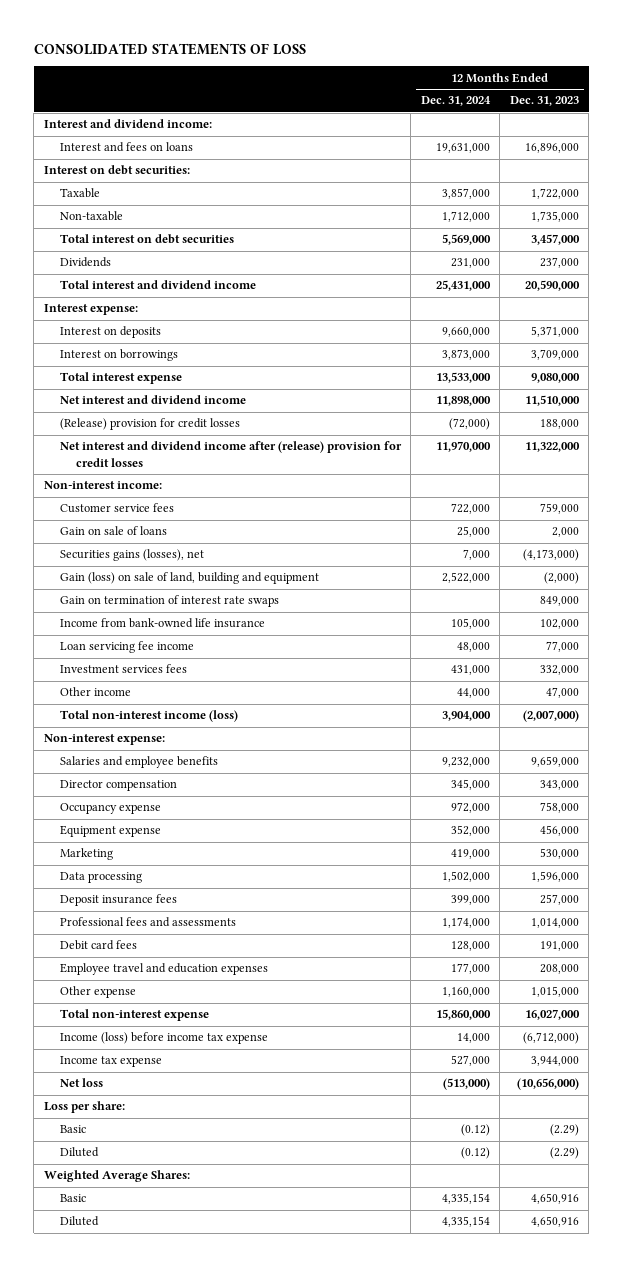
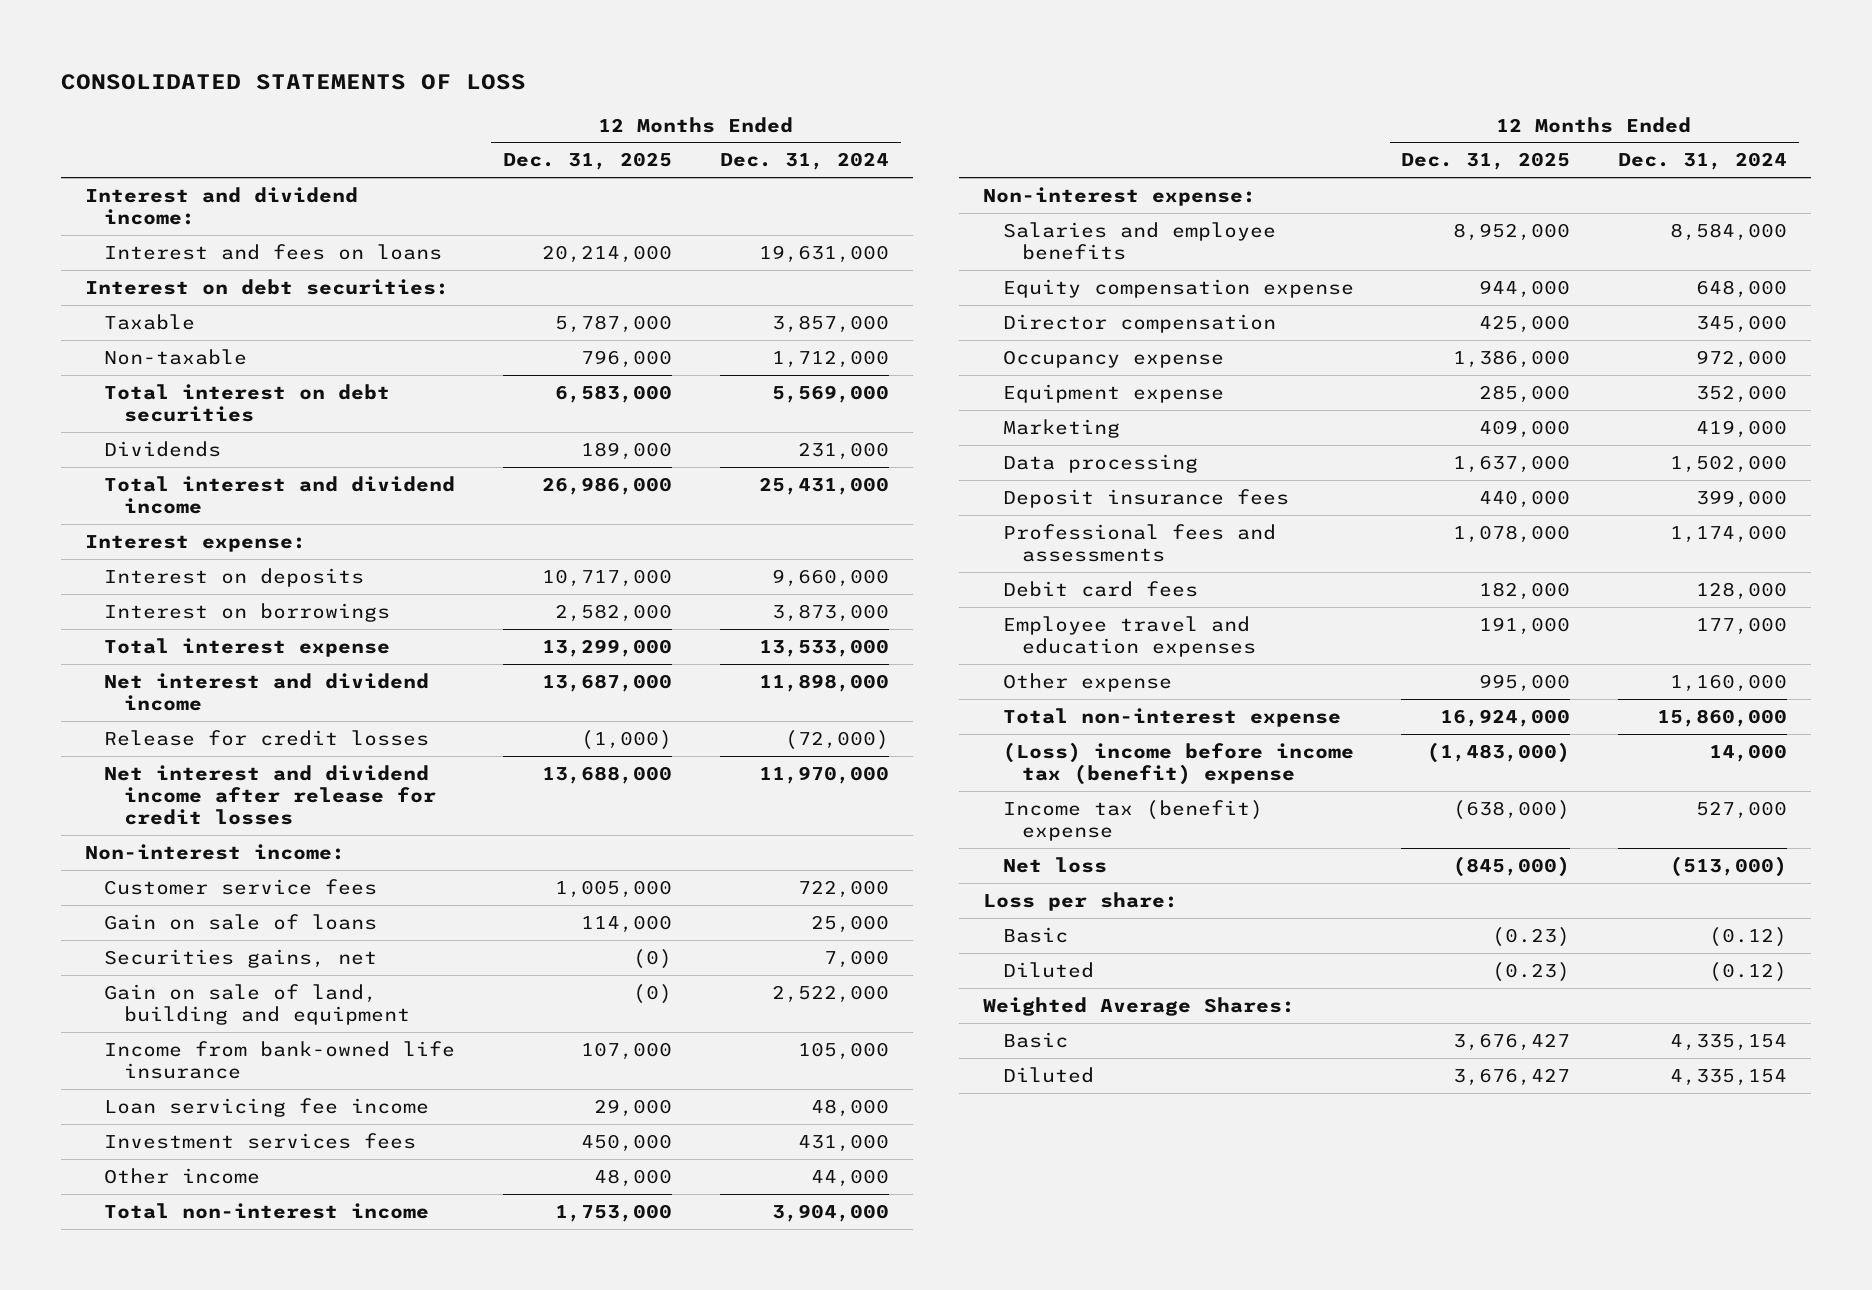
- | 12 Months Ended Dec. 31, 2024 | 12 Months Ended Dec. 31, 2023
+ | 12 Months Ended Dec. 31, 2025 | 12 Months Ended Dec. 31, 2024
- (Release) provision for credit losses | (72,000) | 188,000
- Net interest and dividend income after (release) provision for credit losses | 11,970,000 | 11,322,000
+ Release for credit losses | (1,000) | (72,000)
+ Net interest and dividend income after release for credit losses | 13,688,000 | 11,970,000
- Securities gains (losses), net | 7,000 | (4,173,000)
- Gain (loss) on sale of land, building and equipment | 2,522,000 | (2,000)
- Gain on termination of interest rate swaps | | 849,000
+ Securities gains, net | (0) | 7,000
+ Gain on sale of land, building and equipment | (0) | 2,522,000
- Total non-interest income (loss) | 3,904,000 | (2,007,000)
+ Total non-interest income | 1,753,000 | 3,904,000
- Salaries and employee benefits | 9,232,000 | 9,659,000
+ Salaries and employee benefits | 8,952,000 | 8,584,000
+ Equity compensation expense | 944,000 | 648,000
- Income (loss) before income tax expense | 14,000 | (6,712,000)
- Income tax expense | 527,000 | 3,944,000
+ (Loss) income before income tax (benefit) expense | (1,483,000) | 14,000
+ Income tax (benefit) expense | (638,000) | 527,000

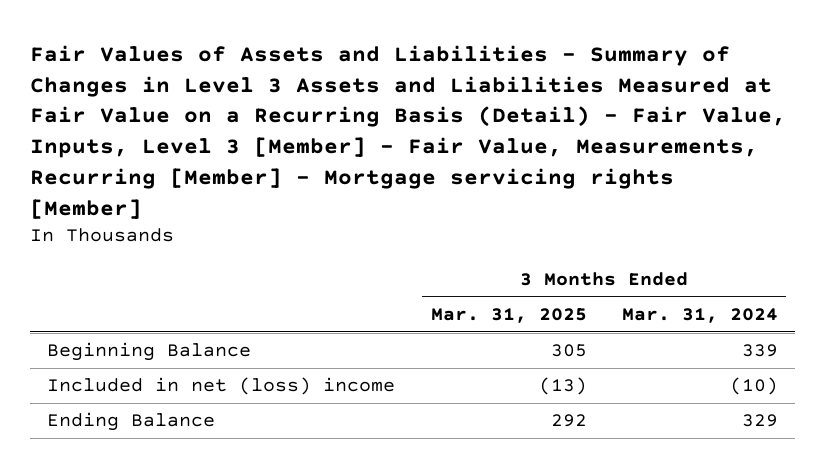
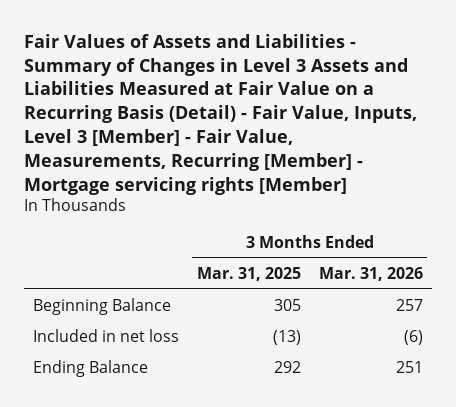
- | 3 Months Ended Mar. 31, 2025 | 3 Months Ended Mar. 31, 2024
+ | 3 Months Ended Mar. 31, 2025 | 3 Months Ended Mar. 31, 2026
- Included in net (loss) income | (13) | (10)
+ Included in net loss | (13) | (6)

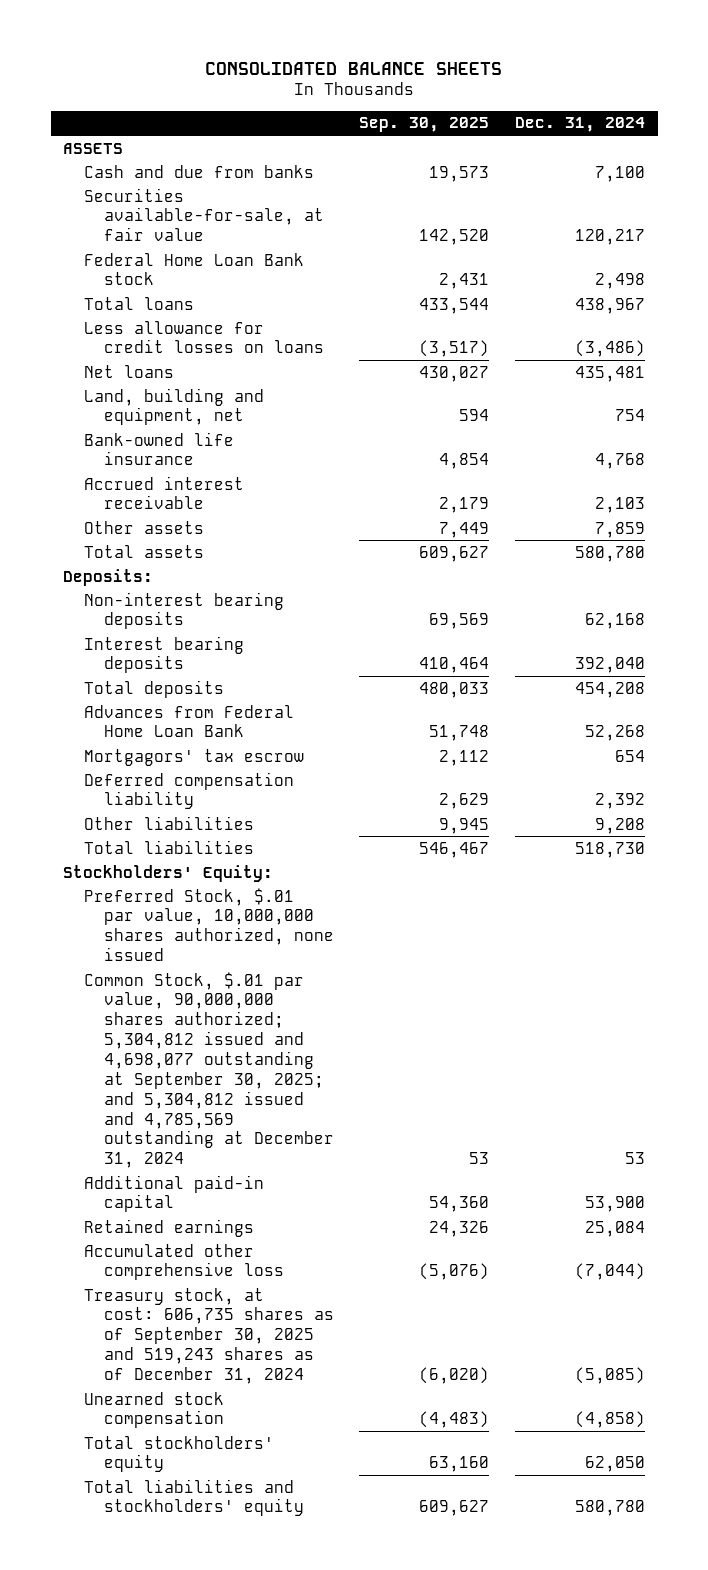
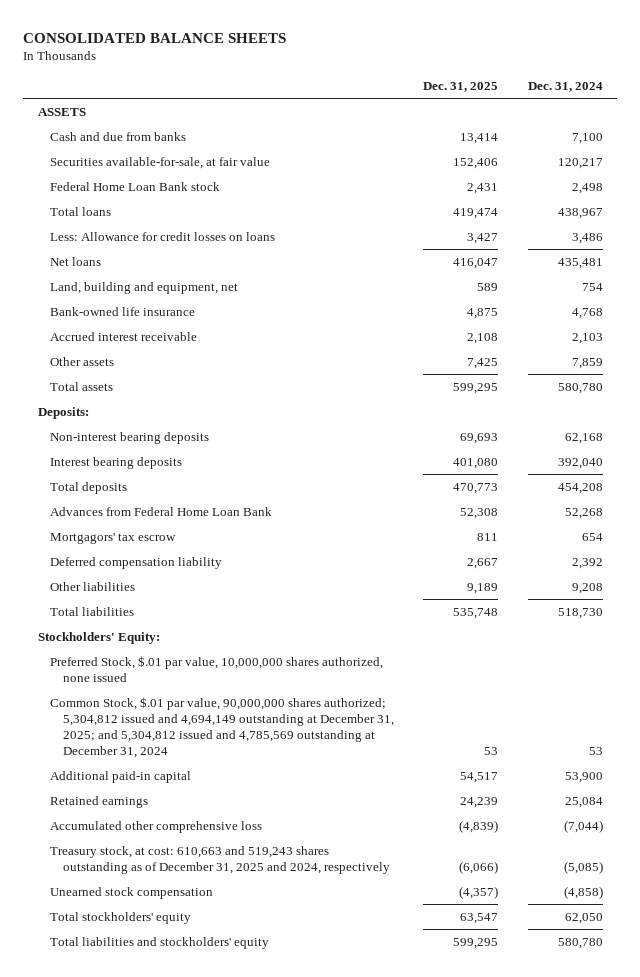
- | Sep. 30, 2025 | Dec. 31, 2024
+ | Dec. 31, 2025 | Dec. 31, 2024
- Less allowance for credit losses on loans | (3,517) | (3,486)
+ Less: Allowance for credit losses on loans | 3,427 | 3,486
- Common Stock, $.01 par value, 90,000,000 shares authorized; 5,304,812 issued and 4,698,077 outstanding at September 30, 2025; and 5,304,812 issued and 4,785,569 outstanding at December 31, 2024 | 53 | 53
+ Common Stock, $.01 par value, 90,000,000 shares authorized; 5,304,812 issued and 4,694,149 outstanding at December 31, 2025; and 5,304,812 issued and 4,785,569 outstanding at December 31, 2024 | 53 | 53
- Treasury stock, at cost: 606,735 shares as of September 30, 2025 and 519,243 shares as of December 31, 2024 | (6,020) | (5,085)
+ Treasury stock, at cost: 610,663 and 519,243 shares outstanding as of December 31, 2025 and 2024, respectively | (6,066) | (5,085)

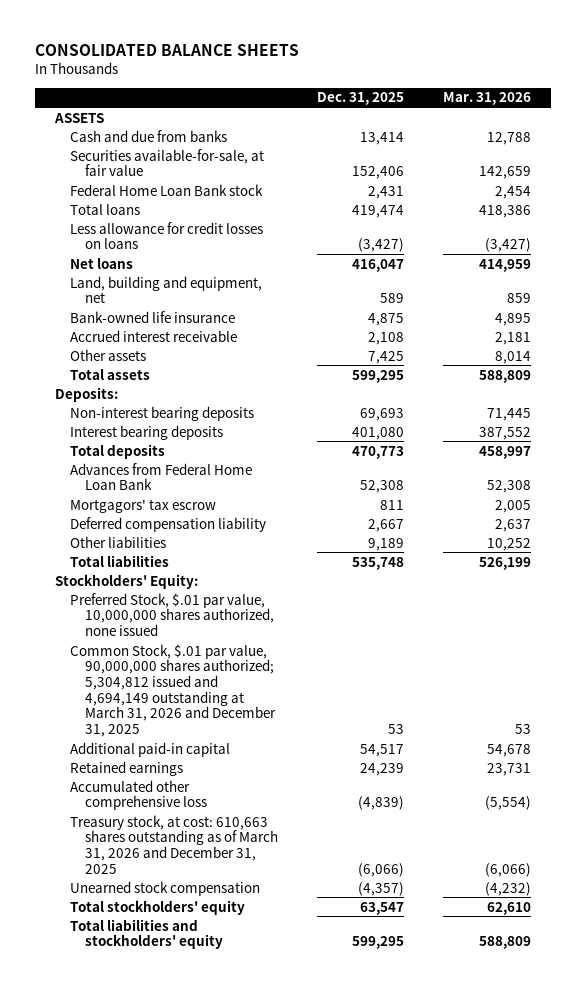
- | Dec. 31, 2025 | Dec. 31, 2024
+ | Dec. 31, 2025 | Mar. 31, 2026
- Less: Allowance for credit losses on loans | 3,427 | 3,486
+ Less allowance for credit losses on loans | (3,427) | (3,427)
- Common Stock, $.01 par value, 90,000,000 shares authorized; 5,304,812 issued and 4,694,149 outstanding at December 31, 2025; and 5,304,812 issued and 4,785,569 outstanding at December 31, 2024 | 53 | 53
+ Common Stock, $.01 par value, 90,000,000 shares authorized; 5,304,812 issued and 4,694,149 outstanding at March 31, 2026 and December 31, 2025 | 53 | 53
- Treasury stock, at cost: 610,663 and 519,243 shares outstanding as of December 31, 2025 and 2024, respectively | (6,066) | (5,085)
+ Treasury stock, at cost: 610,663 shares outstanding as of March 31, 2026 and December 31, 2025 | (6,066) | (6,066)

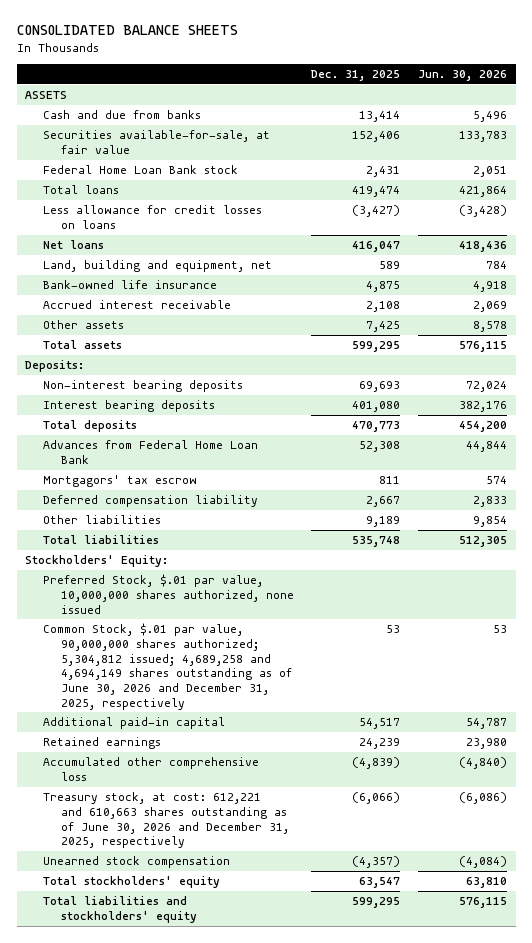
- | Dec. 31, 2025 | Mar. 31, 2026
+ | Dec. 31, 2025 | Jun. 30, 2026
- Common Stock, $.01 par value, 90,000,000 shares authorized; 5,304,812 issued and 4,694,149 outstanding at March 31, 2026 and December 31, 2025 | 53 | 53
+ Common Stock, $.01 par value, 90,000,000 shares authorized; 5,304,812 issued; 4,689,258 and 4,694,149 shares outstanding as of June 30, 2026 and December 31, 2025, respectively | 53 | 53
- Treasury stock, at cost: 610,663 shares outstanding as of March 31, 2026 and December 31, 2025 | (6,066) | (6,066)
+ Treasury stock, at cost: 612,221 and 610,663 shares outstanding as of June 30, 2026 and December 31, 2025, respectively | (6,066) | (6,086)

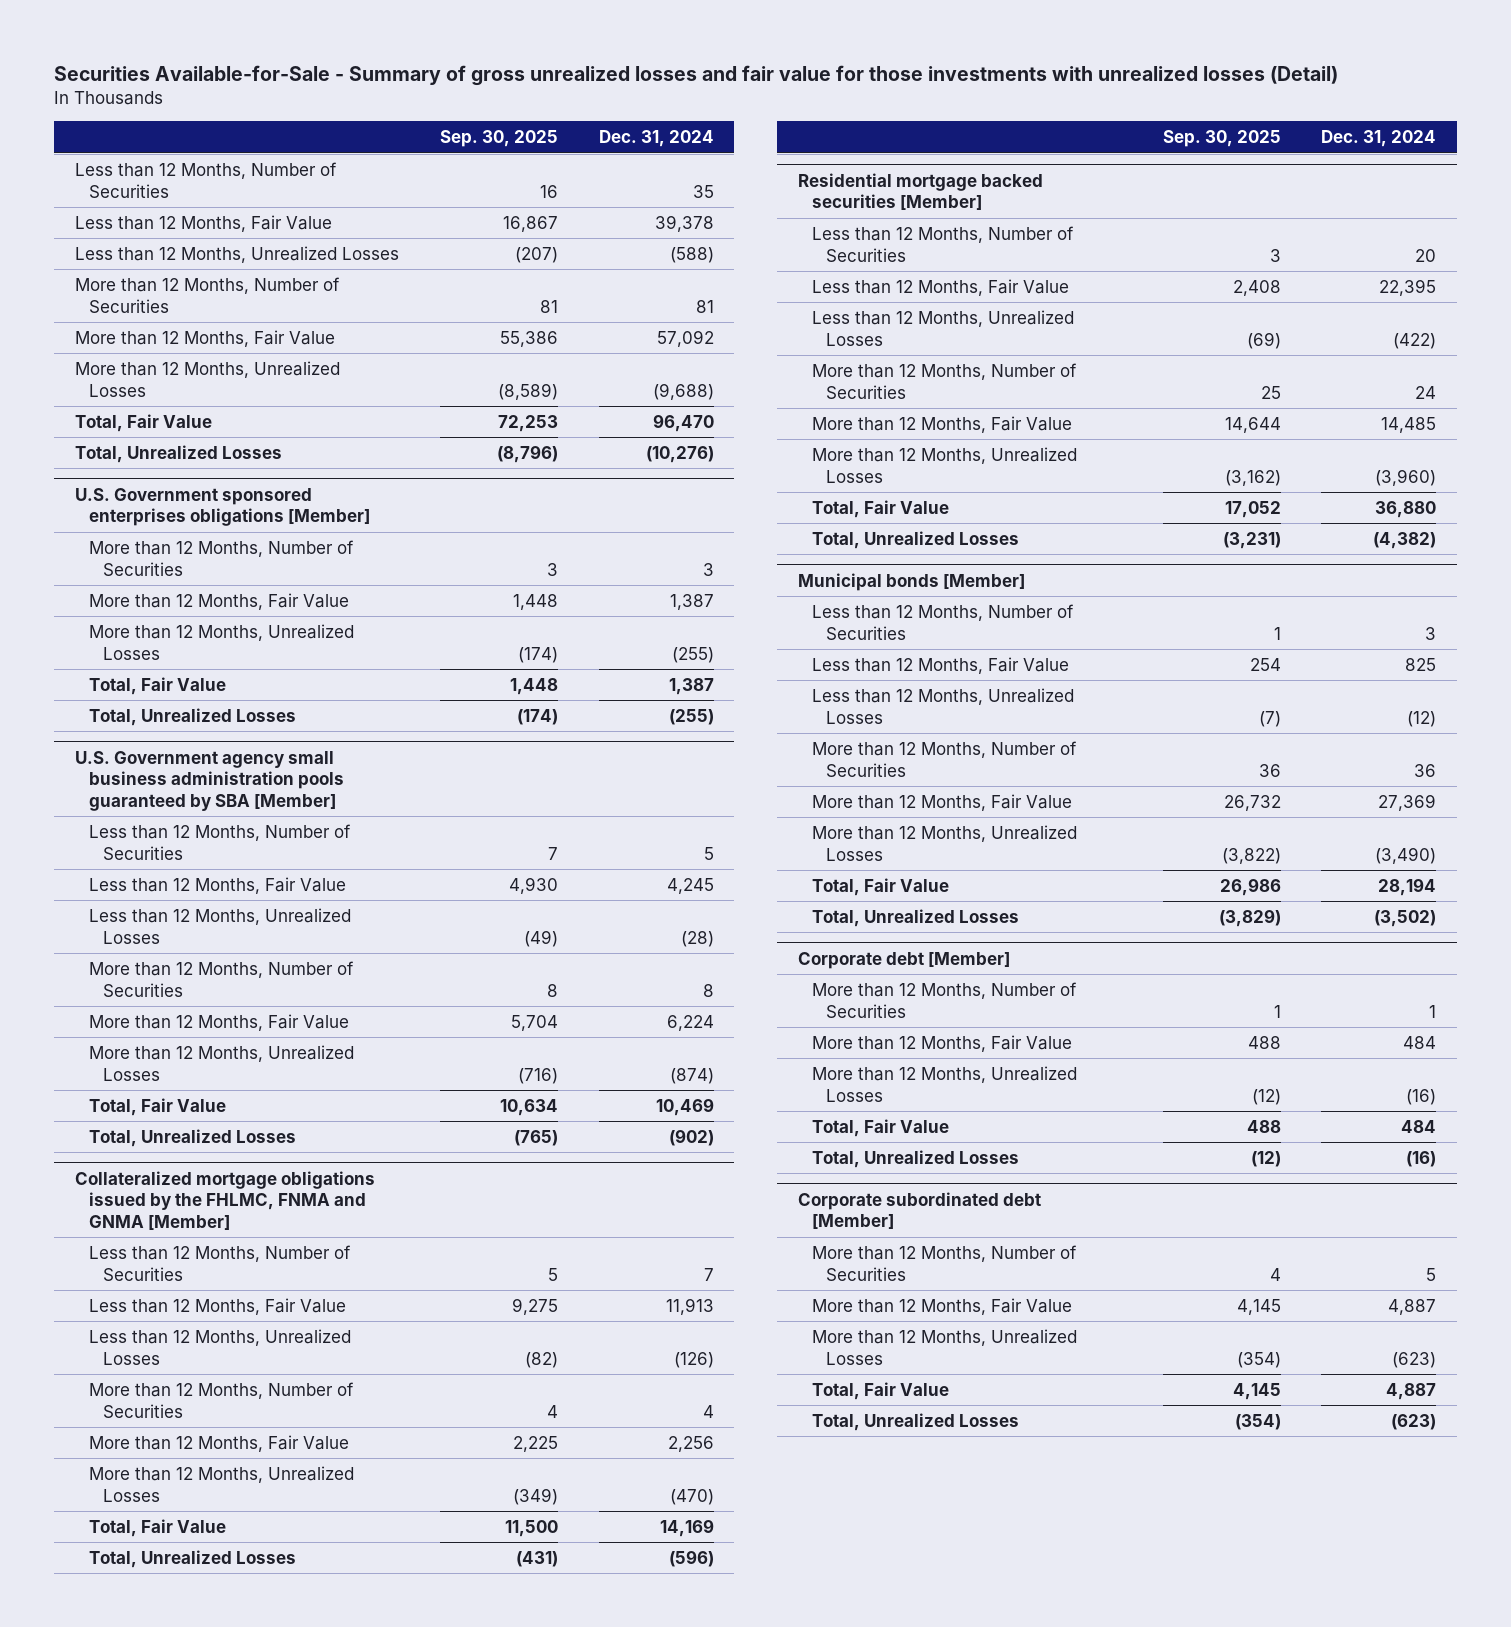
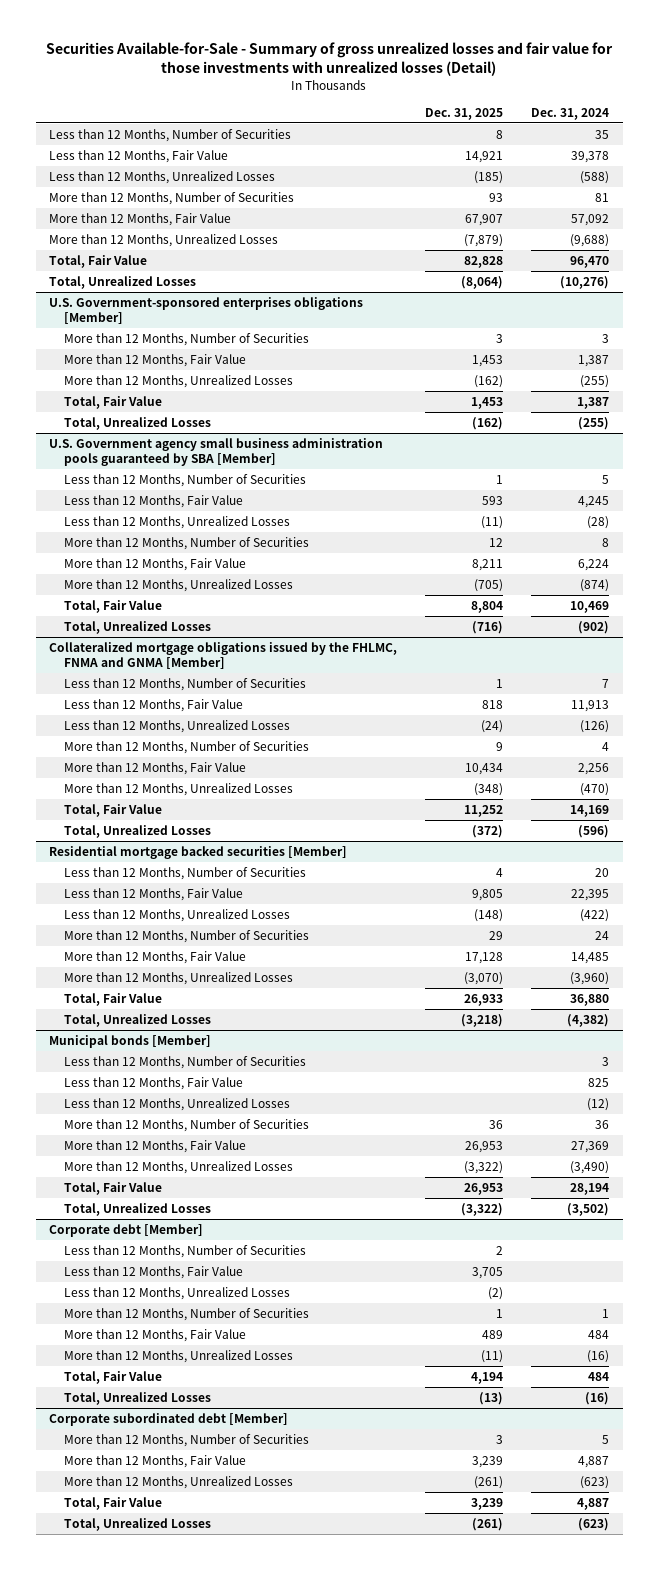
- | Sep. 30, 2025 | Dec. 31, 2024
+ | Dec. 31, 2025 | Dec. 31, 2024
- U.S. Government sponsored enterprises obligations [Member]
+ U.S. Government-sponsored enterprises obligations [Member]
@ Corporate debt [Member]
+ Less than 12 Months, Number of Securities | 2 |
+ Less than 12 Months, Fair Value | 3,705 |
+ Less than 12 Months, Unrealized Losses | (2) |

